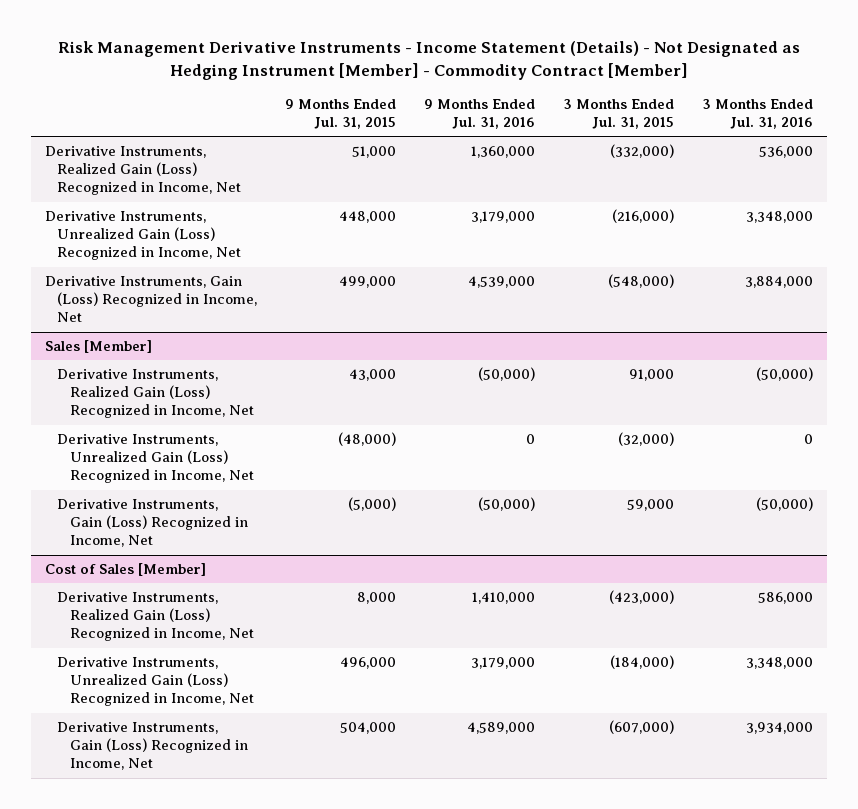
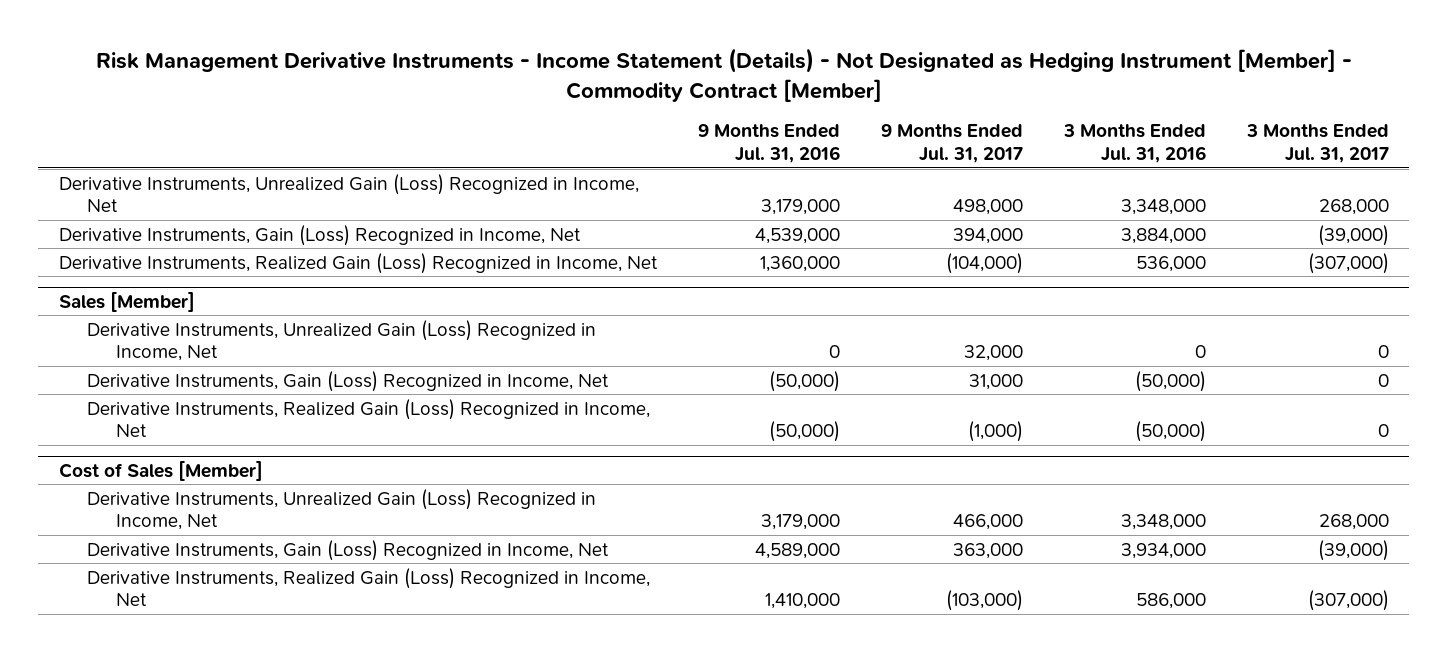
- | 9 Months Ended Jul. 31, 2015 | 9 Months Ended Jul. 31, 2016 | 3 Months Ended Jul. 31, 2015 | 3 Months Ended Jul. 31, 2016
+ | 9 Months Ended Jul. 31, 2016 | 9 Months Ended Jul. 31, 2017 | 3 Months Ended Jul. 31, 2016 | 3 Months Ended Jul. 31, 2017
moved down: Derivative Instruments, Realized Gain (Loss) Recognized in Income, Net | 1,360,000 | (104,000) | 536,000 | (307,000)
@ Sales [Member]
moved down: Derivative Instruments, Realized Gain (Loss) Recognized in Income, Net | (50,000) | (1,000) | (50,000) | 0
@ Cost of Sales [Member]
moved down: Derivative Instruments, Realized Gain (Loss) Recognized in Income, Net | 1,410,000 | (103,000) | 586,000 | (307,000)

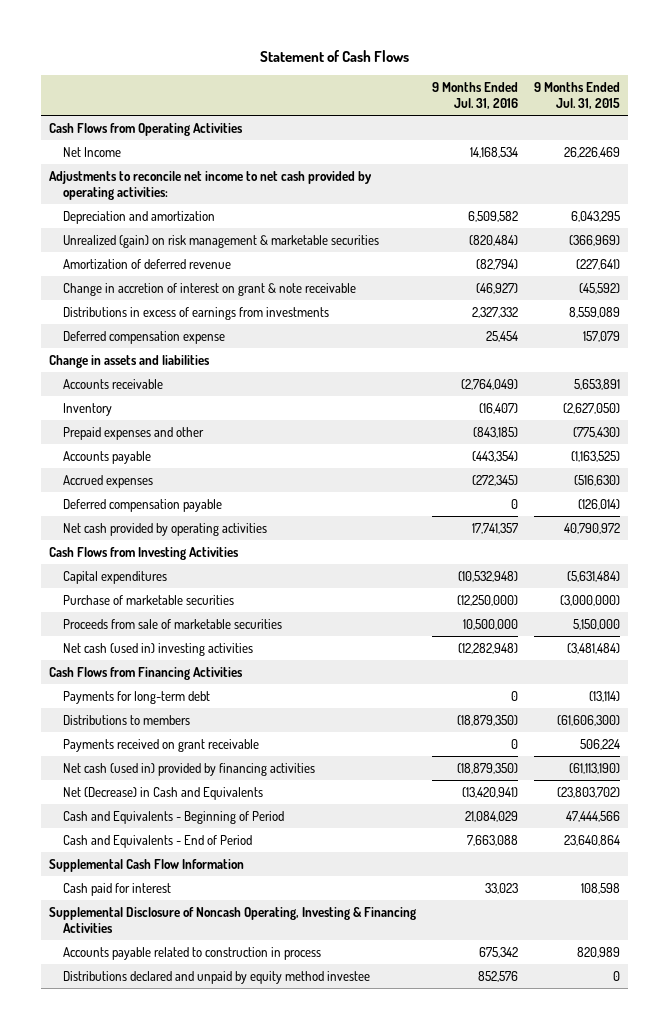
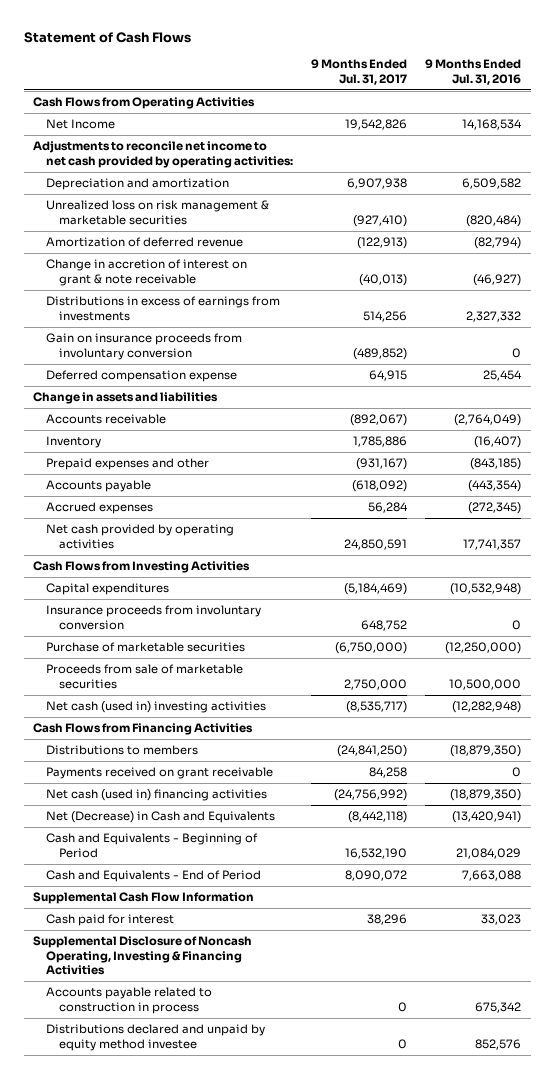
- | 9 Months Ended Jul. 31, 2016 | 9 Months Ended Jul. 31, 2015
+ | 9 Months Ended Jul. 31, 2017 | 9 Months Ended Jul. 31, 2016
- Unrealized (gain) on risk management & marketable securities | (820,484) | (366,969)
+ Unrealized loss on risk management & marketable securities | (927,410) | (820,484)
+ Gain on insurance proceeds from involuntary conversion | (489,852) | 0
- Deferred compensation payable | 0 | (126,014)
+ Insurance proceeds from involuntary conversion | 648,752 | 0
- Payments for long-term debt | 0 | (13,114)
- Net cash (used in) provided by financing activities | (18,879,350) | (61,113,190)
+ Net cash (used in) financing activities | (24,756,992) | (18,879,350)

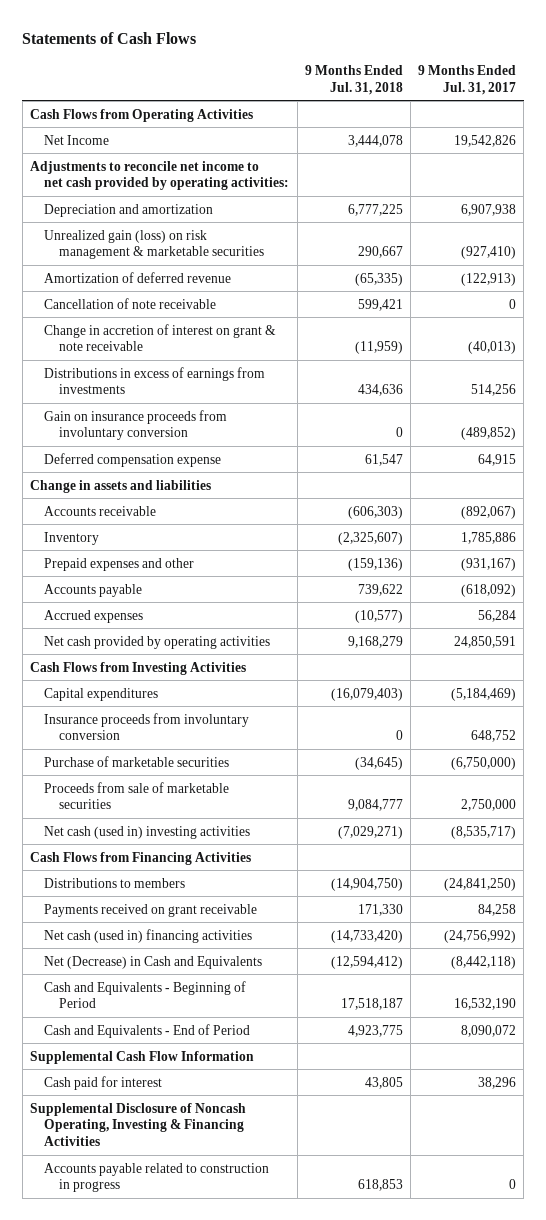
- Statement of Cash Flows
+ Statements of Cash Flows
- | 9 Months Ended Jul. 31, 2017 | 9 Months Ended Jul. 31, 2016
+ | 9 Months Ended Jul. 31, 2018 | 9 Months Ended Jul. 31, 2017
- Unrealized loss on risk management & marketable securities | (927,410) | (820,484)
+ Unrealized gain (loss) on risk management & marketable securities | 290,667 | (927,410)
+ Cancellation of note receivable | 599,421 | 0
- Accounts payable related to construction in process | 0 | 675,342
- Distributions declared and unpaid by equity method investee | 0 | 852,576
+ Accounts payable related to construction in progress | 618,853 | 0

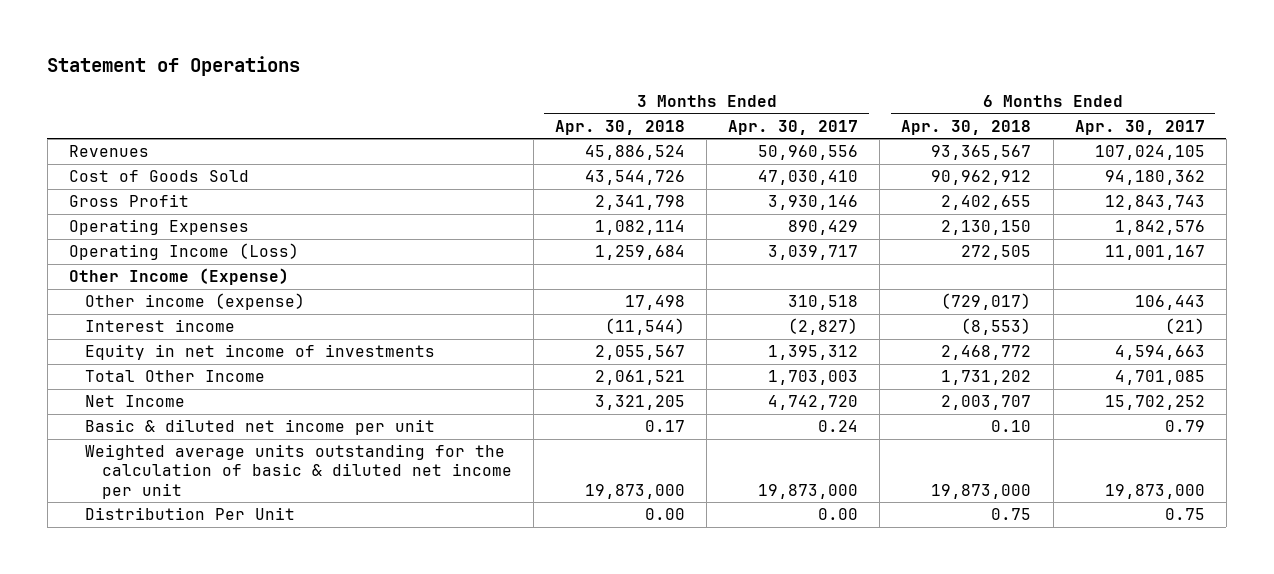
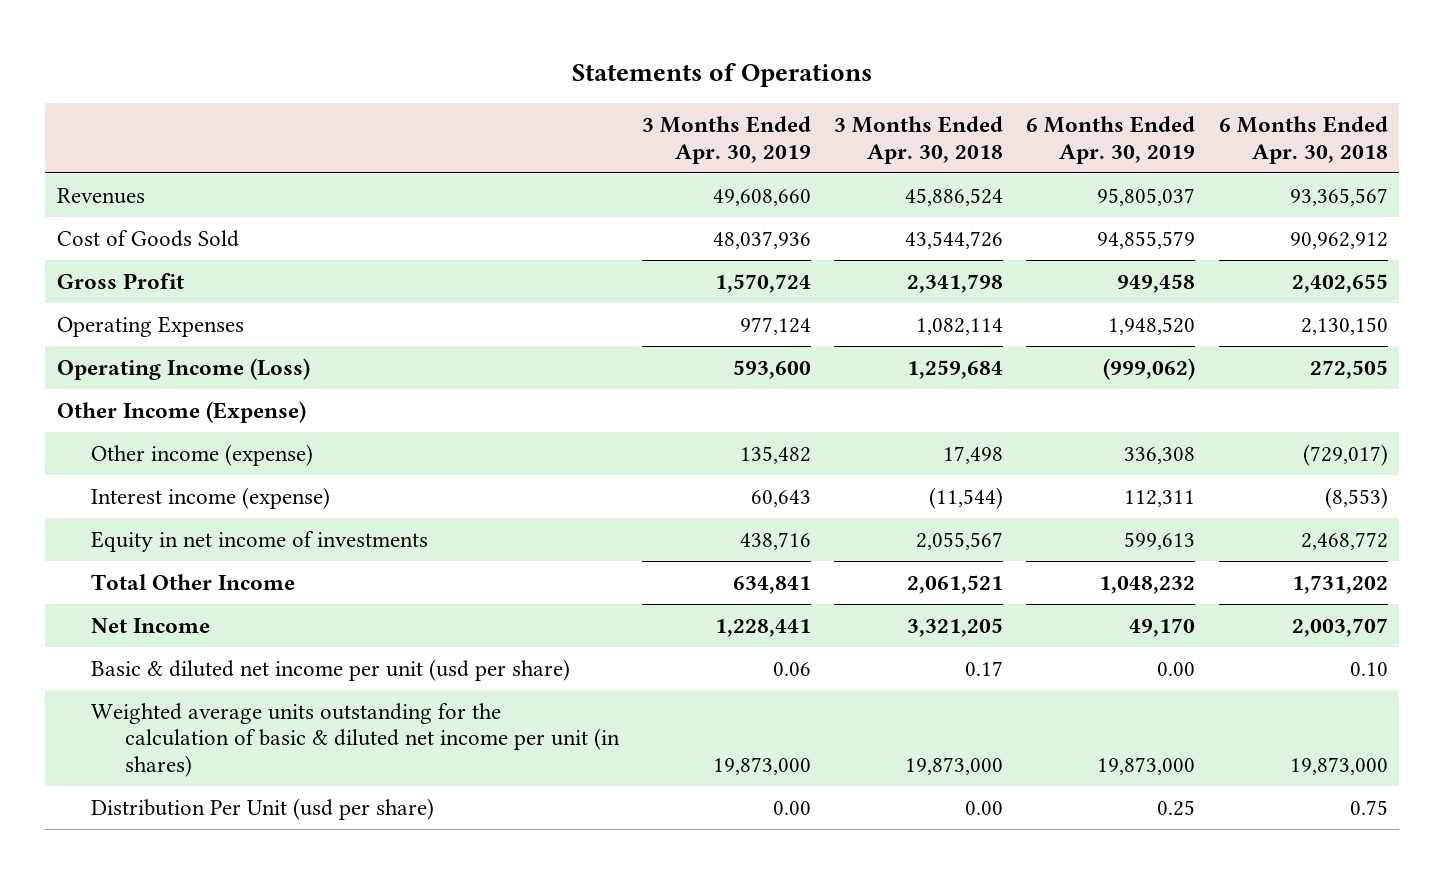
- Statement of Operations
+ Statements of Operations
- | 3 Months Ended Apr. 30, 2018 | 3 Months Ended Apr. 30, 2017 | 6 Months Ended Apr. 30, 2018 | 6 Months Ended Apr. 30, 2017
+ | 3 Months Ended Apr. 30, 2019 | 3 Months Ended Apr. 30, 2018 | 6 Months Ended Apr. 30, 2019 | 6 Months Ended Apr. 30, 2018
- Interest income | (11,544) | (2,827) | (8,553) | (21)
+ Interest income (expense) | 60,643 | (11,544) | 112,311 | (8,553)
- Basic & diluted net income per unit | 0.17 | 0.24 | 0.10 | 0.79
- Weighted average units outstanding for the calculation of basic & diluted net income per unit | 19,873,000 | 19,873,000 | 19,873,000 | 19,873,000
- Distribution Per Unit | 0.00 | 0.00 | 0.75 | 0.75
+ Basic & diluted net income per unit (usd per share) | 0.06 | 0.17 | 0.00 | 0.10
+ Weighted average units outstanding for the calculation of basic & diluted net income per unit (in shares) | 19,873,000 | 19,873,000 | 19,873,000 | 19,873,000
+ Distribution Per Unit (usd per share) | 0.00 | 0.00 | 0.25 | 0.75

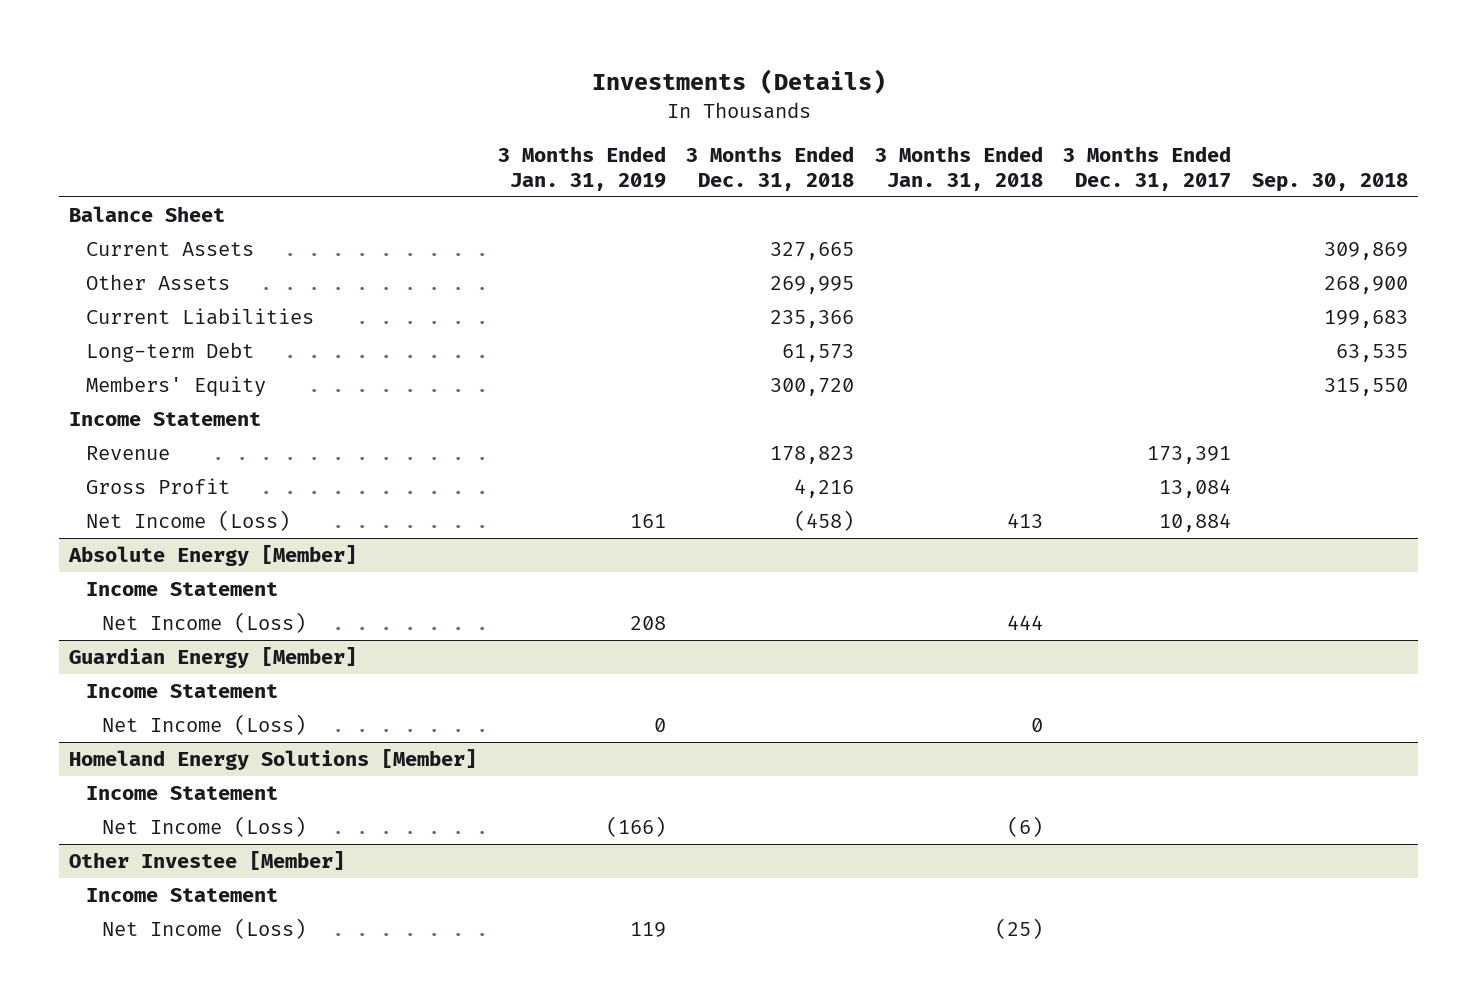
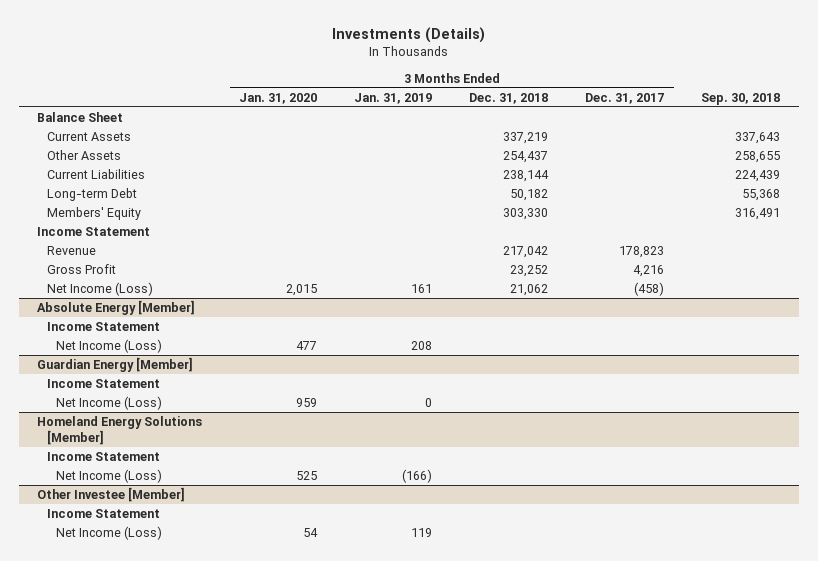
- | 3 Months Ended Jan. 31, 2019 | 3 Months Ended Dec. 31, 2018 | 3 Months Ended Jan. 31, 2018 | 3 Months Ended Dec. 31, 2017 | Sep. 30, 2018
+ | 3 Months Ended Jan. 31, 2020 | 3 Months Ended Jan. 31, 2019 | 3 Months Ended Dec. 31, 2018 | 3 Months Ended Dec. 31, 2017 | Sep. 30, 2018
- Current Assets | | 327,665 | | | 309,869
- Other Assets | | 269,995 | | | 268,900
- Current Liabilities | | 235,366 | | | 199,683
- Long-term Debt | | 61,573 | | | 63,535
- Members' Equity | | 300,720 | | | 315,550
+ Current Assets | | | 337,219 | | 337,643
+ Other Assets | | | 254,437 | | 258,655
+ Current Liabilities | | | 238,144 | | 224,439
+ Long-term Debt | | | 50,182 | | 55,368
+ Members' Equity | | | 303,330 | | 316,491
- Revenue | | 178,823 | | 173,391 |
- Gross Profit | | 4,216 | | 13,084 |
- Net Income (Loss) | 161 | (458) | 413 | 10,884 |
+ Revenue | | | 217,042 | 178,823 |
+ Gross Profit | | | 23,252 | 4,216 |
+ Net Income (Loss) | 2,015 | 161 | 21,062 | (458) |

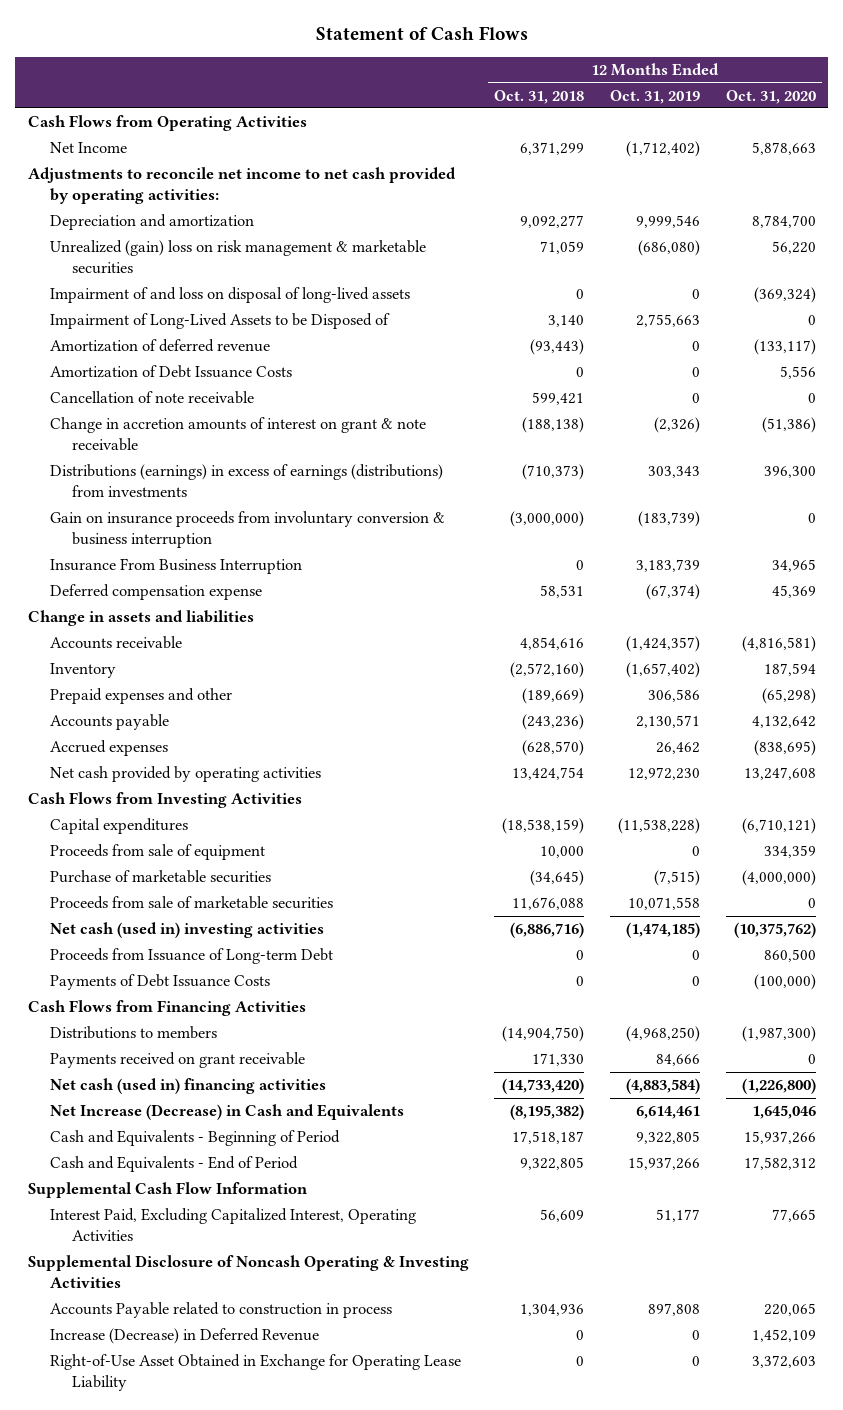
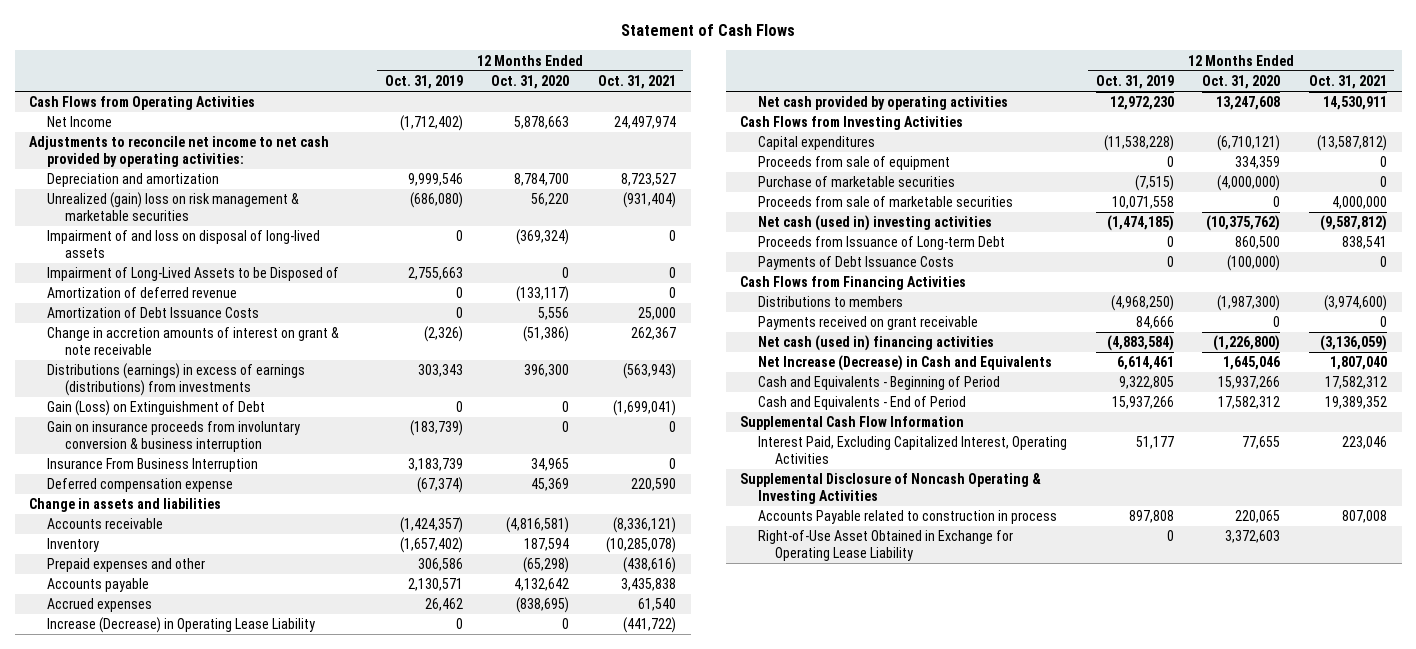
- | 12 Months Ended Oct. 31, 2018 | 12 Months Ended Oct. 31, 2019 | 12 Months Ended Oct. 31, 2020
+ | 12 Months Ended Oct. 31, 2019 | 12 Months Ended Oct. 31, 2020 | 12 Months Ended Oct. 31, 2021
- Cancellation of note receivable | 599,421 | 0 | 0
+ Gain (Loss) on Extinguishment of Debt | 0 | 0 | (1,699,041)
+ Increase (Decrease) in Operating Lease Liability | 0 | 0 | (441,722)
- Interest Paid, Excluding Capitalized Interest, Operating Activities | 56,609 | 51,177 | 77,665
+ Interest Paid, Excluding Capitalized Interest, Operating Activities | 51,177 | 77,655 | 223,046
- Increase (Decrease) in Deferred Revenue | 0 | 0 | 1,452,109

